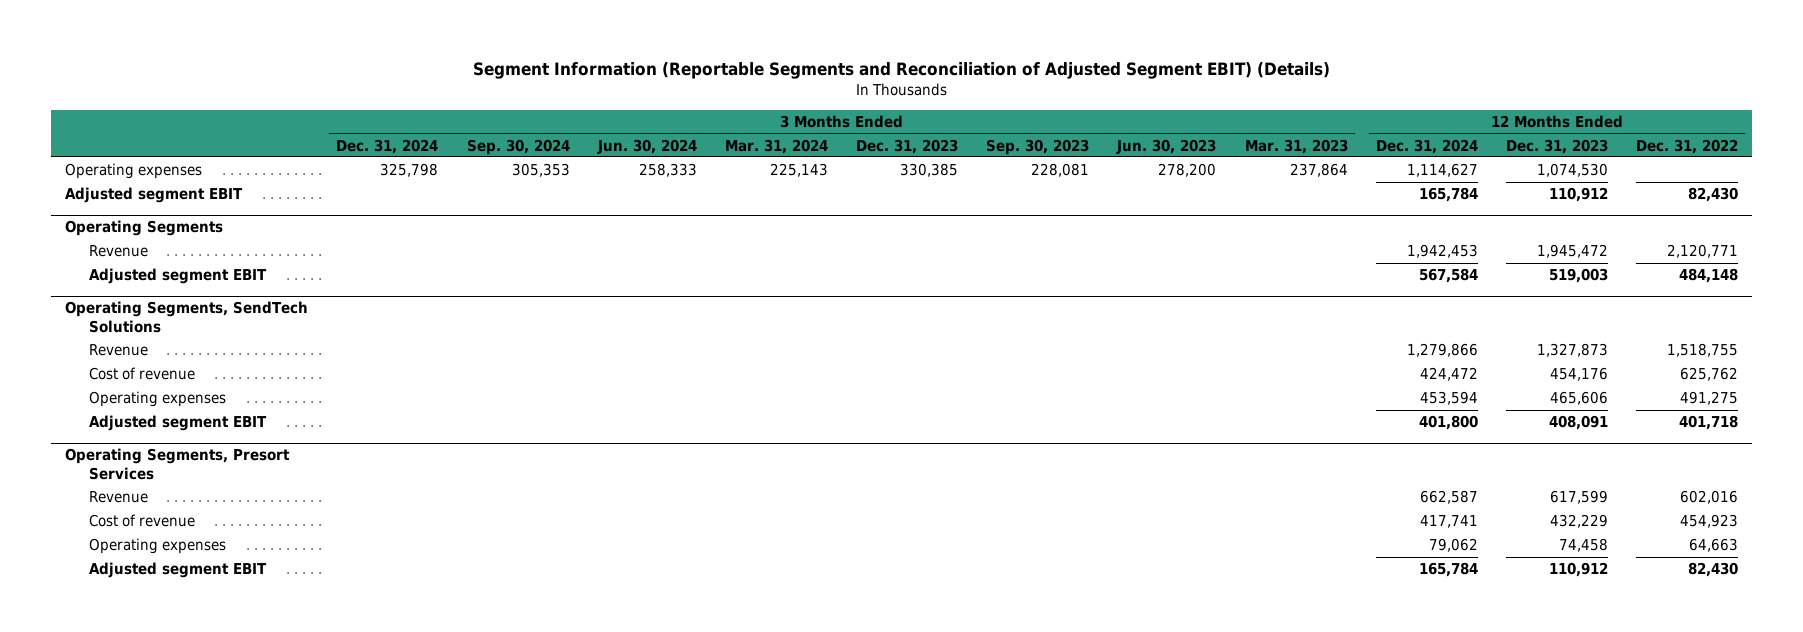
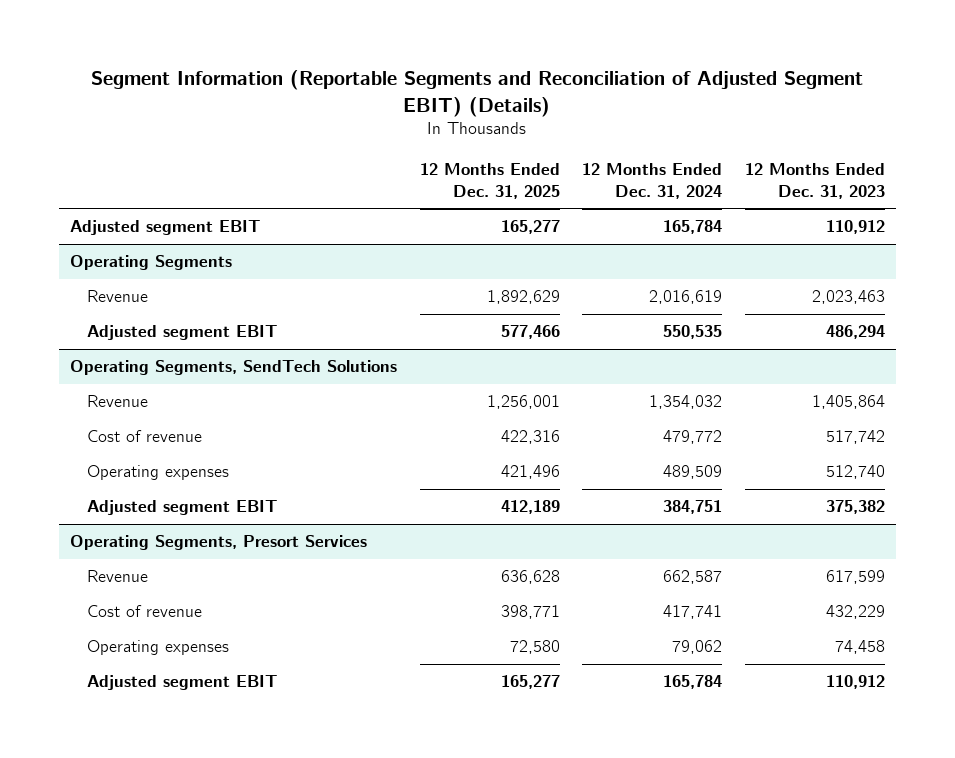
- | 3 Months Ended Dec. 31, 2024 | 3 Months Ended Sep. 30, 2024 | 3 Months Ended Jun. 30, 2024 | 3 Months Ended Mar. 31, 2024 | 3 Months Ended Dec. 31, 2023 | 3 Months Ended Sep. 30, 2023 | 3 Months Ended Jun. 30, 2023 | 3 Months Ended Mar. 31, 2023 | 12 Months Ended Dec. 31, 2024 | 12 Months Ended Dec. 31, 2023 | 12 Months Ended Dec. 31, 2022
+ | 12 Months Ended Dec. 31, 2025 | 12 Months Ended Dec. 31, 2024 | 12 Months Ended Dec. 31, 2023
- Operating expenses | 325,798 | 305,353 | 258,333 | 225,143 | 330,385 | 228,081 | 278,200 | 237,864 | 1,114,627 | 1,074,530 |
@ Operating Segments
- Revenue | | | | | | | | | 1,942,453 | 1,945,472 | 2,120,771
- Adjusted segment EBIT | | | | | | | | | 567,584 | 519,003 | 484,148
+ Revenue | 1,892,629 | 2,016,619 | 2,023,463
+ Adjusted segment EBIT | 577,466 | 550,535 | 486,294
@ Operating Segments, SendTech Solutions
- Revenue | | | | | | | | | 1,279,866 | 1,327,873 | 1,518,755
- Cost of revenue | | | | | | | | | 424,472 | 454,176 | 625,762
- Operating expenses | | | | | | | | | 453,594 | 465,606 | 491,275
- Adjusted segment EBIT | | | | | | | | | 401,800 | 408,091 | 401,718
+ Revenue | 1,256,001 | 1,354,032 | 1,405,864
+ Cost of revenue | 422,316 | 479,772 | 517,742
+ Operating expenses | 421,496 | 489,509 | 512,740
+ Adjusted segment EBIT | 412,189 | 384,751 | 375,382

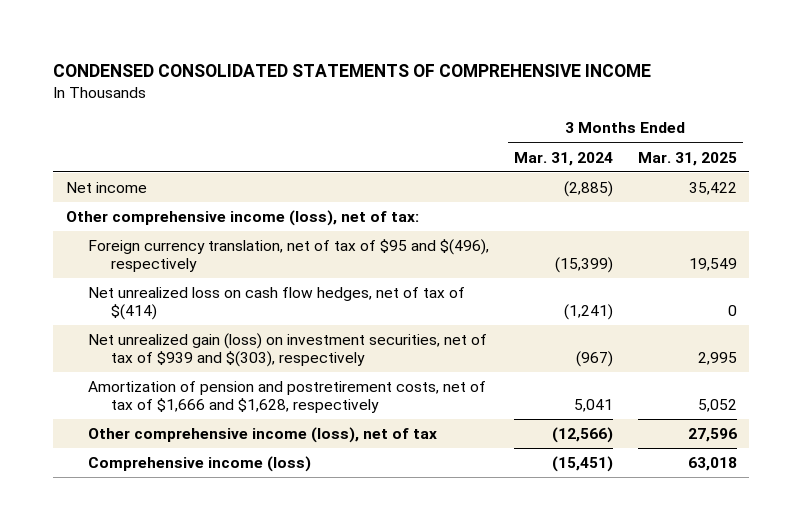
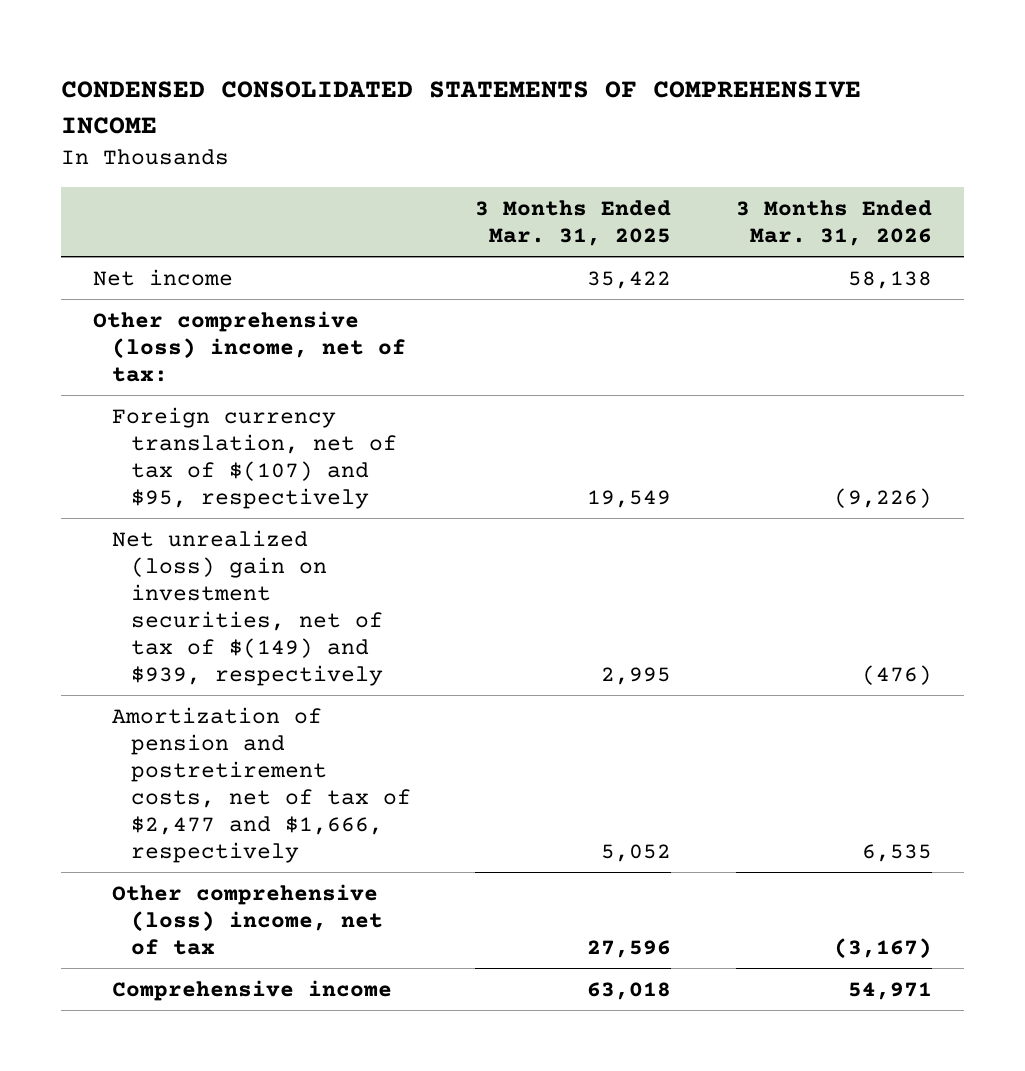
- | 3 Months Ended Mar. 31, 2024 | 3 Months Ended Mar. 31, 2025
+ | 3 Months Ended Mar. 31, 2025 | 3 Months Ended Mar. 31, 2026
- Other comprehensive income (loss), net of tax:
- Foreign currency translation, net of tax of $95 and $(496), respectively | (15,399) | 19,549
- Net unrealized loss on cash flow hedges, net of tax of $(414) | (1,241) | 0
- Net unrealized gain (loss) on investment securities, net of tax of $939 and $(303), respectively | (967) | 2,995
- Amortization of pension and postretirement costs, net of tax of $1,666 and $1,628, respectively | 5,041 | 5,052
- Other comprehensive income (loss), net of tax | (12,566) | 27,596
- Comprehensive income (loss) | (15,451) | 63,018
+ Other comprehensive (loss) income, net of tax:
+ Foreign currency translation, net of tax of $(107) and $95, respectively | 19,549 | (9,226)
+ Net unrealized (loss) gain on investment securities, net of tax of $(149) and $939, respectively | 2,995 | (476)
+ Amortization of pension and postretirement costs, net of tax of $2,477 and $1,666, respectively | 5,052 | 6,535
+ Other comprehensive (loss) income, net of tax | 27,596 | (3,167)
+ Comprehensive income | 63,018 | 54,971

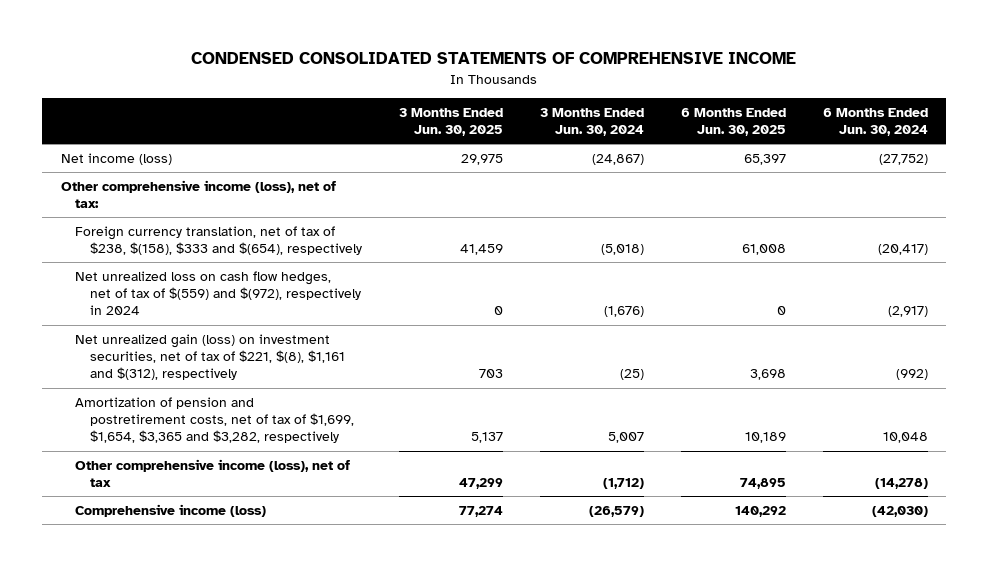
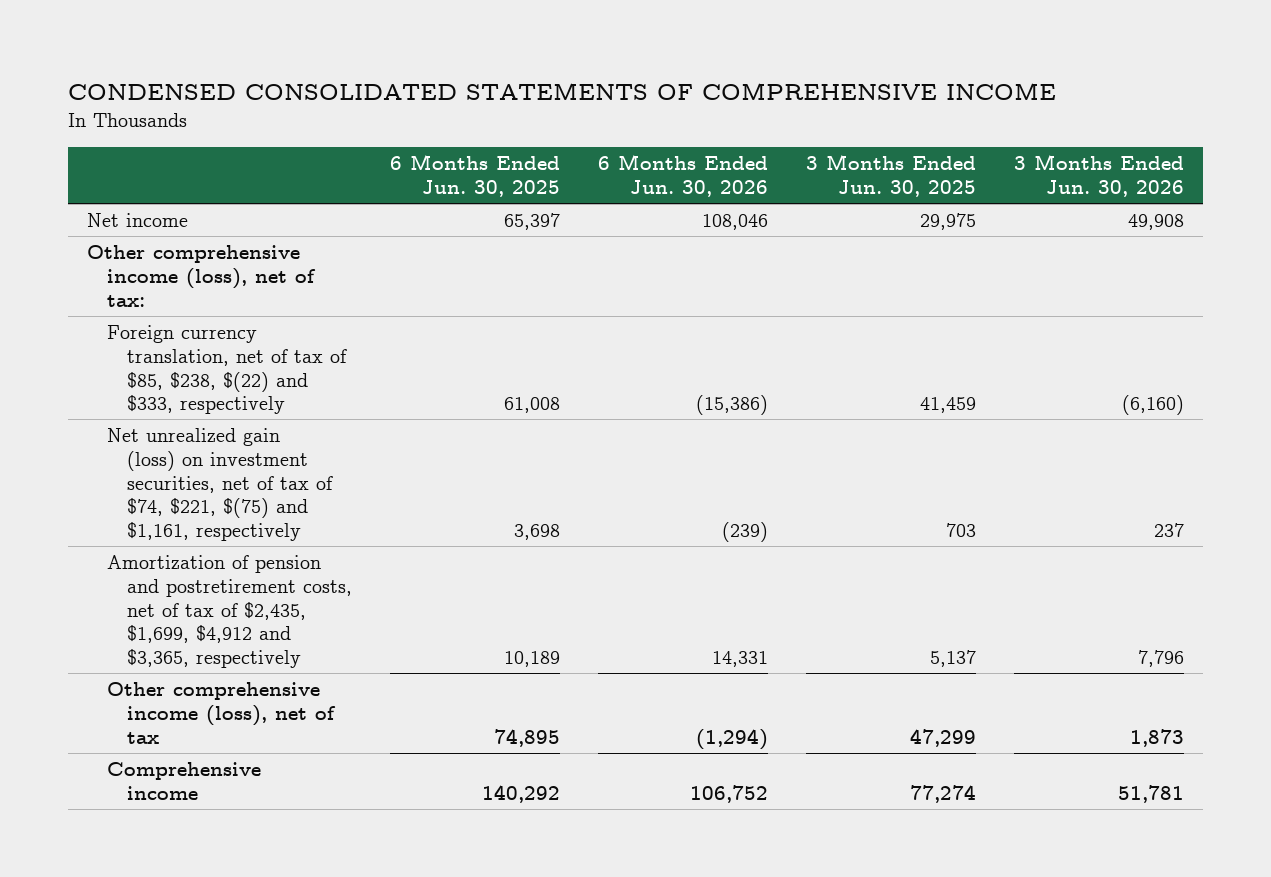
- | 3 Months Ended Jun. 30, 2025 | 3 Months Ended Jun. 30, 2024 | 6 Months Ended Jun. 30, 2025 | 6 Months Ended Jun. 30, 2024
+ | 6 Months Ended Jun. 30, 2025 | 6 Months Ended Jun. 30, 2026 | 3 Months Ended Jun. 30, 2025 | 3 Months Ended Jun. 30, 2026
- Net income (loss) | 29,975 | (24,867) | 65,397 | (27,752)
+ Net income | 65,397 | 108,046 | 29,975 | 49,908
- Foreign currency translation, net of tax of $238, $(158), $333 and $(654), respectively | 41,459 | (5,018) | 61,008 | (20,417)
- Net unrealized loss on cash flow hedges, net of tax of $(559) and $(972), respectively in 2024 | 0 | (1,676) | 0 | (2,917)
- Net unrealized gain (loss) on investment securities, net of tax of $221, $(8), $1,161 and $(312), respectively | 703 | (25) | 3,698 | (992)
- Amortization of pension and postretirement costs, net of tax of $1,699, $1,654, $3,365 and $3,282, respectively | 5,137 | 5,007 | 10,189 | 10,048
+ Foreign currency translation, net of tax of $85, $238, $(22) and $333, respectively | 61,008 | (15,386) | 41,459 | (6,160)
+ Net unrealized gain (loss) on investment securities, net of tax of $74, $221, $(75) and $1,161, respectively | 3,698 | (239) | 703 | 237
+ Amortization of pension and postretirement costs, net of tax of $2,435, $1,699, $4,912 and $3,365, respectively | 10,189 | 14,331 | 5,137 | 7,796
- Comprehensive income (loss) | 77,274 | (26,579) | 140,292 | (42,030)
+ Comprehensive income | 140,292 | 106,752 | 77,274 | 51,781

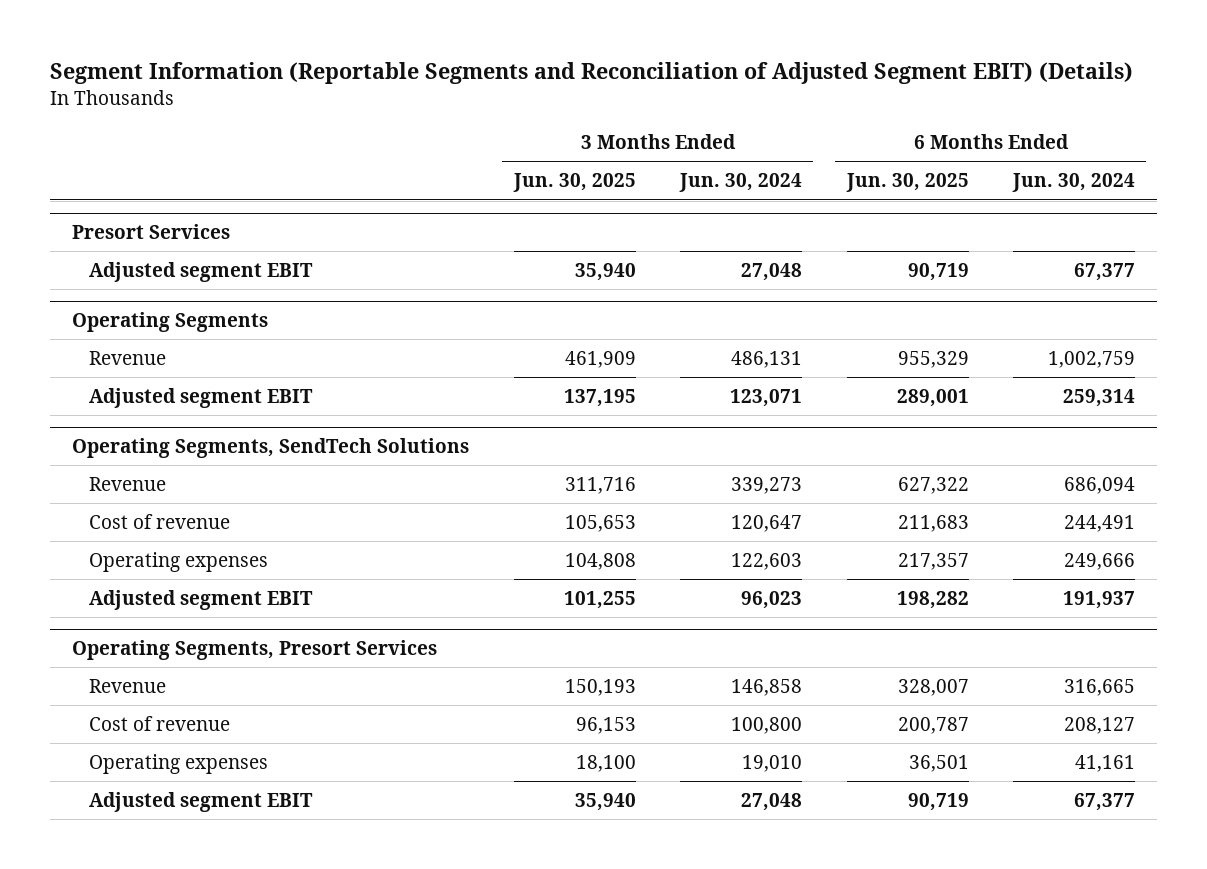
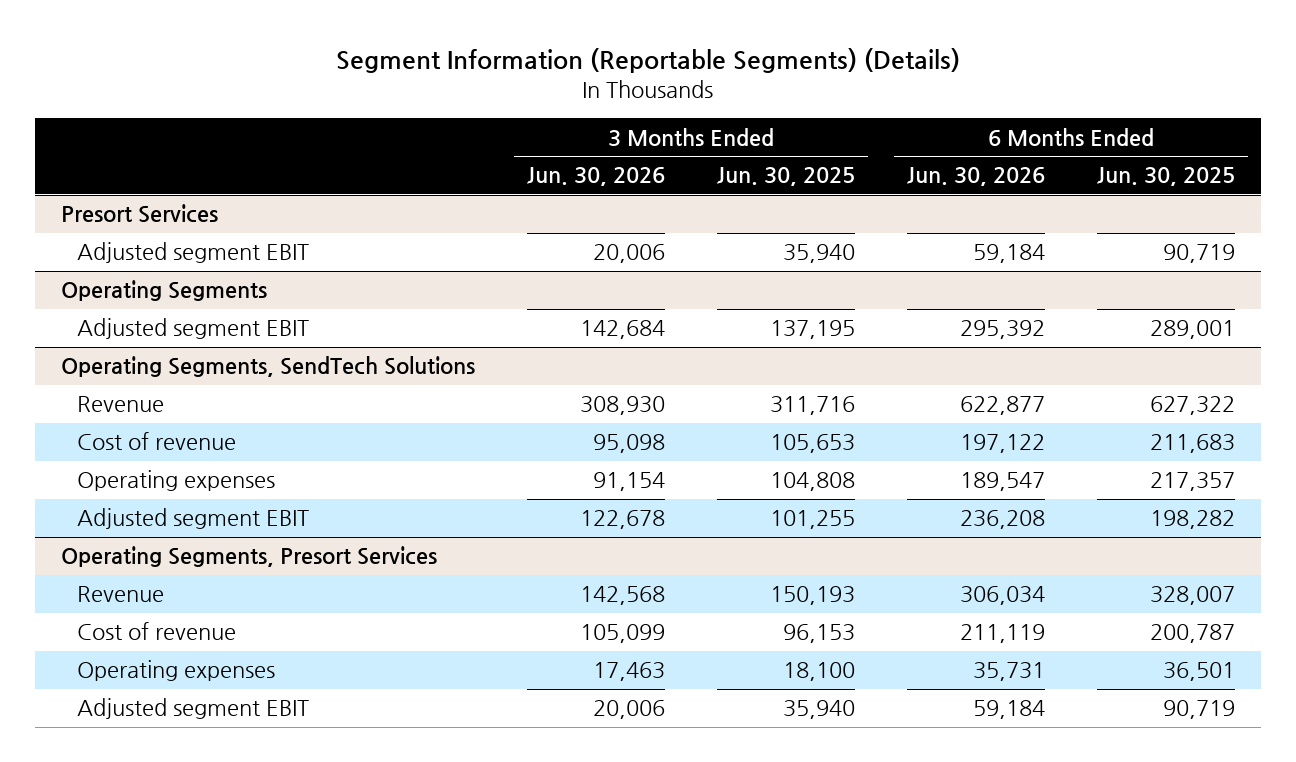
- Segment Information (Reportable Segments and Reconciliation of Adjusted Segment EBIT) (Details)
+ Segment Information (Reportable Segments) (Details)
- | 3 Months Ended Jun. 30, 2025 | 3 Months Ended Jun. 30, 2024 | 6 Months Ended Jun. 30, 2025 | 6 Months Ended Jun. 30, 2024
+ | 3 Months Ended Jun. 30, 2026 | 3 Months Ended Jun. 30, 2025 | 6 Months Ended Jun. 30, 2026 | 6 Months Ended Jun. 30, 2025
@ Operating Segments
- Revenue | 461,909 | 486,131 | 955,329 | 1,002,759

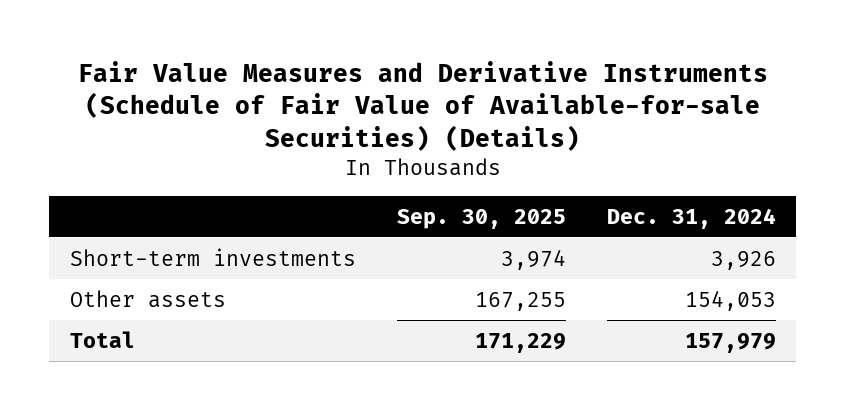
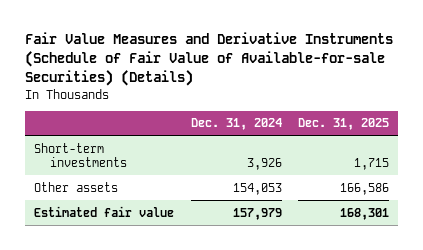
- | Sep. 30, 2025 | Dec. 31, 2024
+ | Dec. 31, 2024 | Dec. 31, 2025
- Total | 171,229 | 157,979
+ Estimated fair value | 157,979 | 168,301

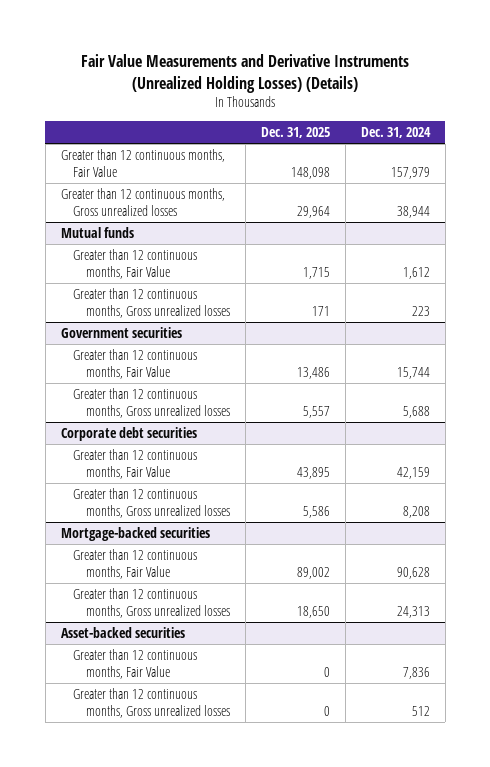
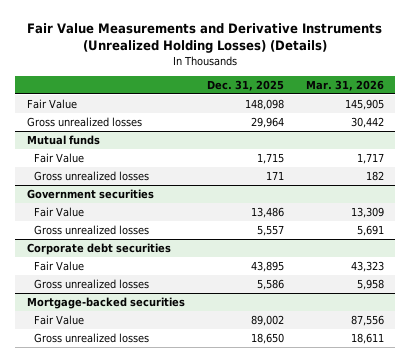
- | Dec. 31, 2025 | Dec. 31, 2024
+ | Dec. 31, 2025 | Mar. 31, 2026
- Greater than 12 continuous months, Fair Value | 148,098 | 157,979
- Greater than 12 continuous months, Gross unrealized losses | 29,964 | 38,944
+ Fair Value | 148,098 | 145,905
+ Gross unrealized losses | 29,964 | 30,442
@ Mutual funds
- Greater than 12 continuous months, Fair Value | 1,715 | 1,612
- Greater than 12 continuous months, Gross unrealized losses | 171 | 223
+ Fair Value | 1,715 | 1,717
+ Gross unrealized losses | 171 | 182
@ Government securities
- Greater than 12 continuous months, Fair Value | 13,486 | 15,744
- Greater than 12 continuous months, Gross unrealized losses | 5,557 | 5,688
+ Fair Value | 13,486 | 13,309
+ Gross unrealized losses | 5,557 | 5,691
@ Corporate debt securities
- Greater than 12 continuous months, Fair Value | 43,895 | 42,159
- Greater than 12 continuous months, Gross unrealized losses | 5,586 | 8,208
+ Fair Value | 43,895 | 43,323
+ Gross unrealized losses | 5,586 | 5,958
@ Mortgage-backed securities
- Greater than 12 continuous months, Fair Value | 89,002 | 90,628
- Greater than 12 continuous months, Gross unrealized losses | 18,650 | 24,313
- Asset-backed securities
- Greater than 12 continuous months, Fair Value | 0 | 7,836
- Greater than 12 continuous months, Gross unrealized losses | 0 | 512
@ Mortgage-backed securities
+ Fair Value | 89,002 | 87,556
+ Gross unrealized losses | 18,650 | 18,611

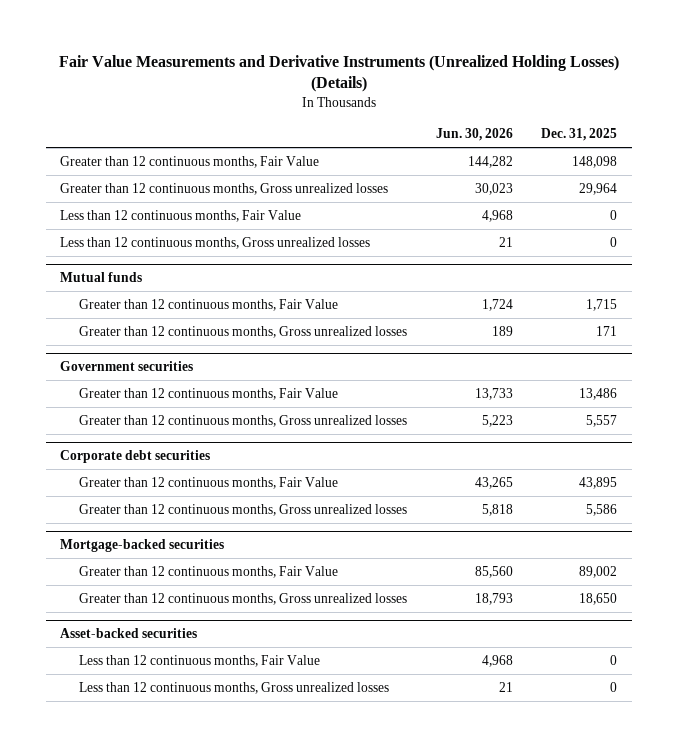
- | Dec. 31, 2025 | Mar. 31, 2026
+ | Jun. 30, 2026 | Dec. 31, 2025
- Fair Value | 148,098 | 145,905
- Gross unrealized losses | 29,964 | 30,442
+ Greater than 12 continuous months, Fair Value | 144,282 | 148,098
+ Greater than 12 continuous months, Gross unrealized losses | 30,023 | 29,964
+ Less than 12 continuous months, Fair Value | 4,968 | 0
+ Less than 12 continuous months, Gross unrealized losses | 21 | 0
@ Mutual funds
- Fair Value | 1,715 | 1,717
- Gross unrealized losses | 171 | 182
+ Greater than 12 continuous months, Fair Value | 1,724 | 1,715
+ Greater than 12 continuous months, Gross unrealized losses | 189 | 171
@ Government securities
- Fair Value | 13,486 | 13,309
- Gross unrealized losses | 5,557 | 5,691
+ Greater than 12 continuous months, Fair Value | 13,733 | 13,486
+ Greater than 12 continuous months, Gross unrealized losses | 5,223 | 5,557
@ Corporate debt securities
- Fair Value | 43,895 | 43,323
- Gross unrealized losses | 5,586 | 5,958
+ Greater than 12 continuous months, Fair Value | 43,265 | 43,895
+ Greater than 12 continuous months, Gross unrealized losses | 5,818 | 5,586
@ Mortgage-backed securities
- Fair Value | 89,002 | 87,556
- Gross unrealized losses | 18,650 | 18,611
+ Greater than 12 continuous months, Fair Value | 85,560 | 89,002
+ Greater than 12 continuous months, Gross unrealized losses | 18,793 | 18,650
+ Asset-backed securities
+ Less than 12 continuous months, Fair Value | 4,968 | 0
+ Less than 12 continuous months, Gross unrealized losses | 21 | 0

